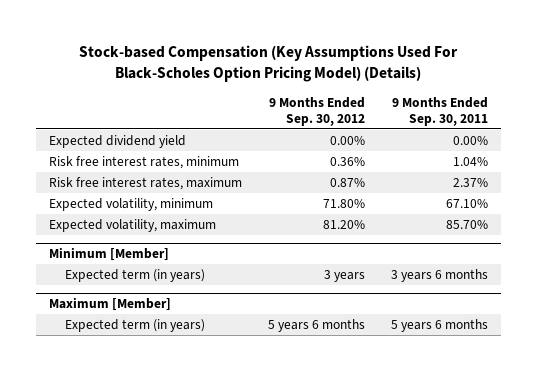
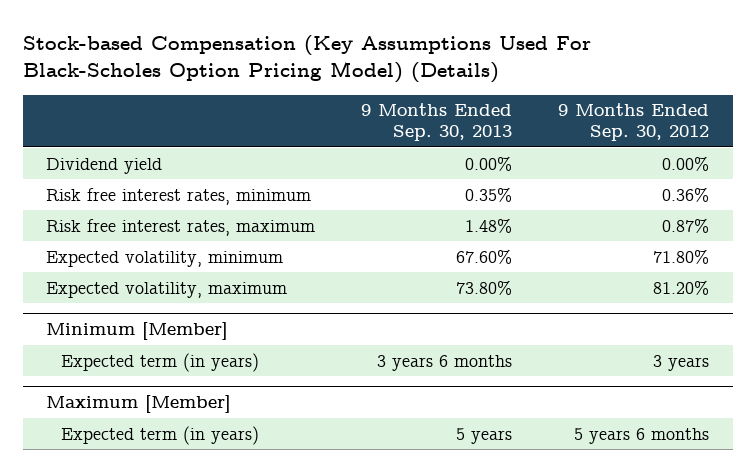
- | 9 Months Ended Sep. 30, 2012 | 9 Months Ended Sep. 30, 2011
+ | 9 Months Ended Sep. 30, 2013 | 9 Months Ended Sep. 30, 2012
- Expected dividend yield | 0.00% | 0.00%
+ Dividend yield | 0.00% | 0.00%

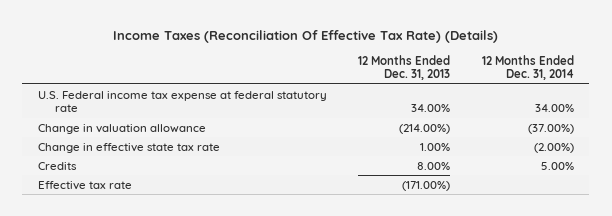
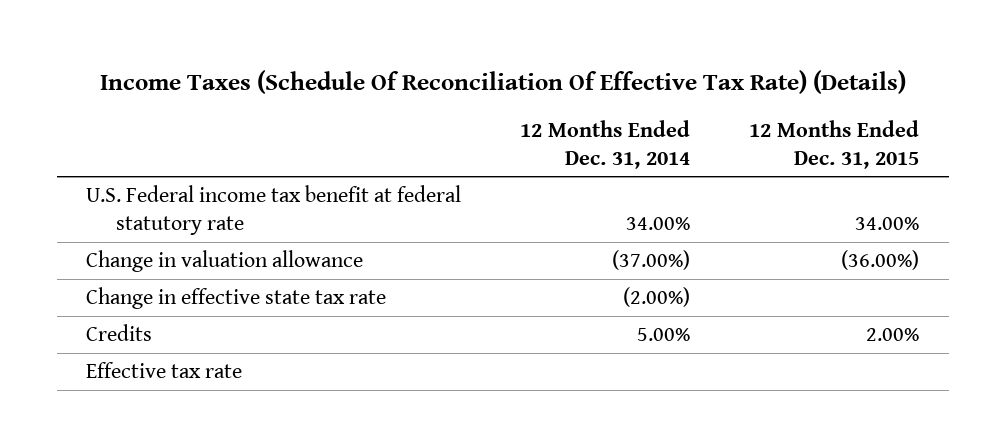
- Income Taxes (Reconciliation Of Effective Tax Rate) (Details)
+ Income Taxes (Schedule Of Reconciliation Of Effective Tax Rate) (Details)
- | 12 Months Ended Dec. 31, 2013 | 12 Months Ended Dec. 31, 2014
+ | 12 Months Ended Dec. 31, 2014 | 12 Months Ended Dec. 31, 2015
- U.S. Federal income tax expense at federal statutory rate | 34.00% | 34.00%
+ U.S. Federal income tax benefit at federal statutory rate | 34.00% | 34.00%

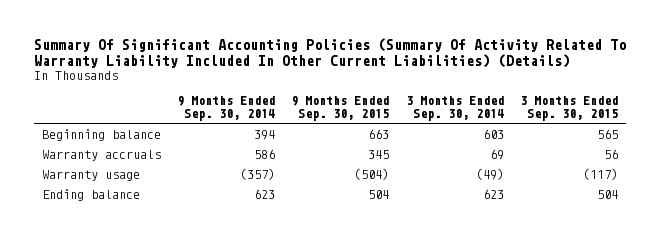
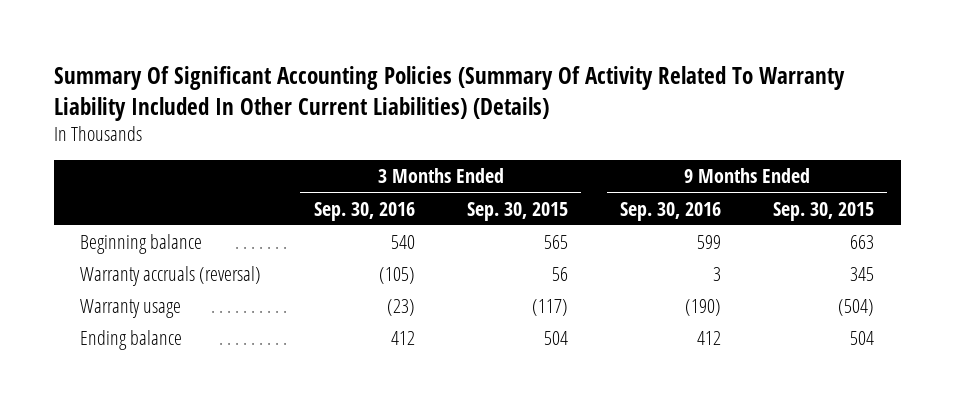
- | 9 Months Ended Sep. 30, 2014 | 9 Months Ended Sep. 30, 2015 | 3 Months Ended Sep. 30, 2014 | 3 Months Ended Sep. 30, 2015
+ | 3 Months Ended Sep. 30, 2016 | 3 Months Ended Sep. 30, 2015 | 9 Months Ended Sep. 30, 2016 | 9 Months Ended Sep. 30, 2015
- Warranty accruals | 586 | 345 | 69 | 56
+ Warranty accruals (reversal) | (105) | 56 | 3 | 345

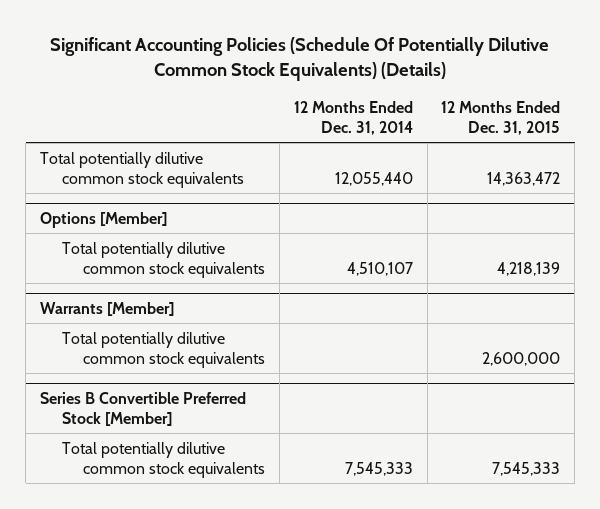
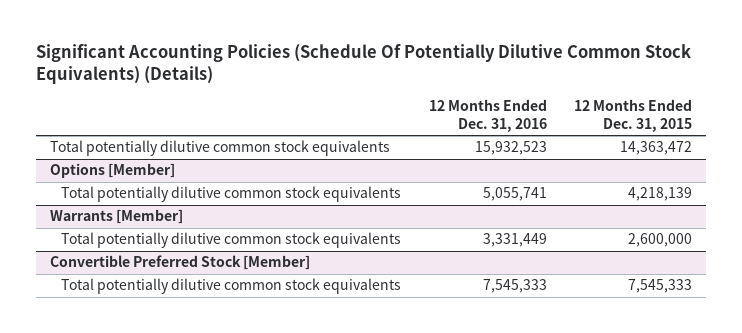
- | 12 Months Ended Dec. 31, 2014 | 12 Months Ended Dec. 31, 2015
+ | 12 Months Ended Dec. 31, 2016 | 12 Months Ended Dec. 31, 2015
- Series B Convertible Preferred Stock [Member]
+ Convertible Preferred Stock [Member]

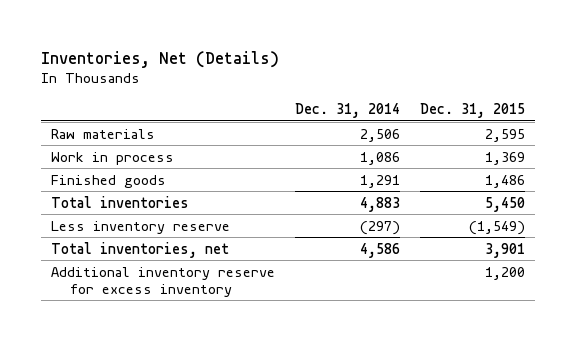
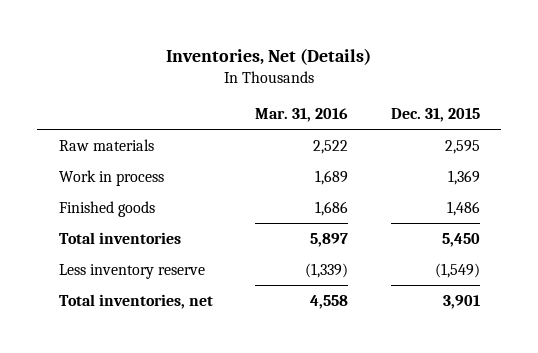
- | Dec. 31, 2014 | Dec. 31, 2015
+ | Mar. 31, 2016 | Dec. 31, 2015
- Additional inventory reserve for excess inventory | | 1,200

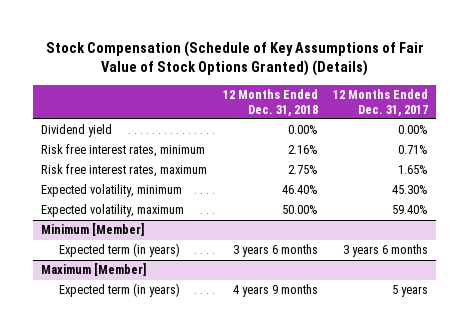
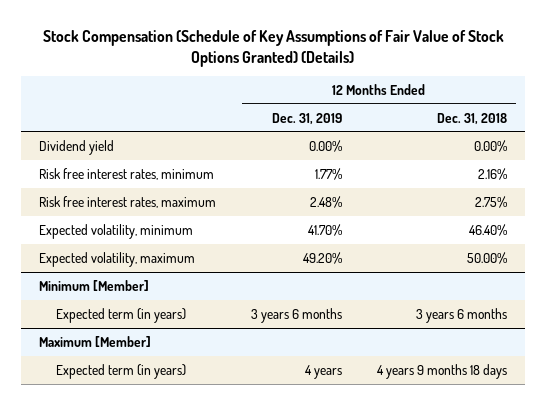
- | 12 Months Ended Dec. 31, 2018 | 12 Months Ended Dec. 31, 2017
+ | 12 Months Ended Dec. 31, 2019 | 12 Months Ended Dec. 31, 2018
@ Maximum [Member]
- Expected term (in years) | 4 years 9 months | 5 years
+ Expected term (in years) | 4 years | 4 years 9 months 18 days

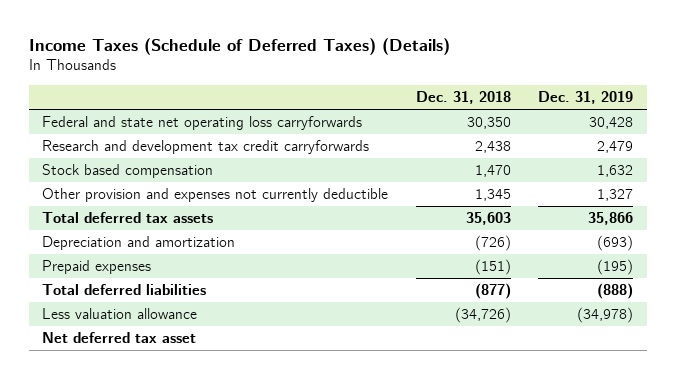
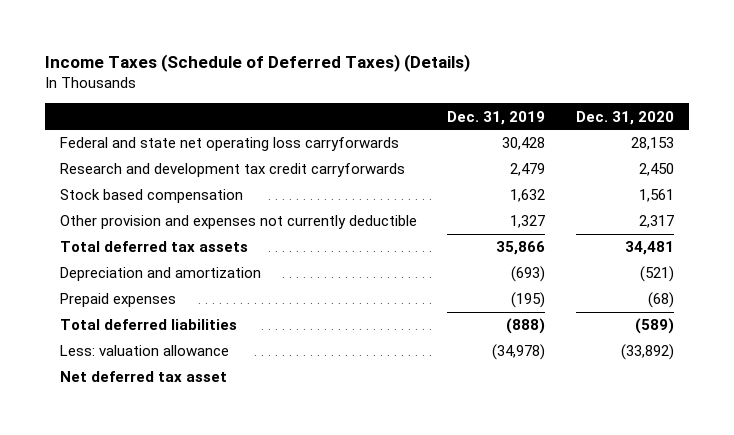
- | Dec. 31, 2018 | Dec. 31, 2019
+ | Dec. 31, 2019 | Dec. 31, 2020
- Less valuation allowance | (34,726) | (34,978)
+ Less: valuation allowance | (34,978) | (33,892)

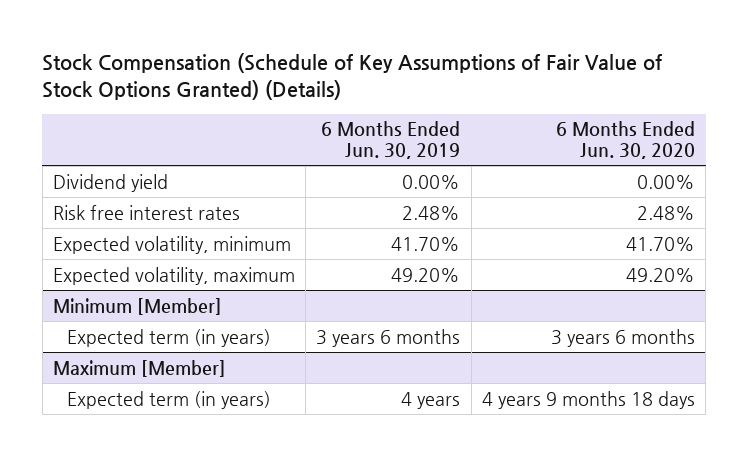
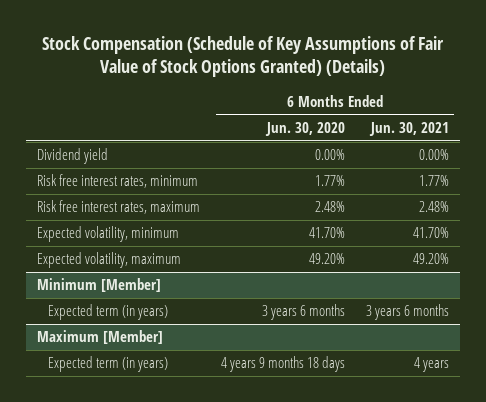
- | 6 Months Ended Jun. 30, 2019 | 6 Months Ended Jun. 30, 2020
+ | 6 Months Ended Jun. 30, 2020 | 6 Months Ended Jun. 30, 2021
- Risk free interest rates | 2.48% | 2.48%
+ Risk free interest rates, minimum | 1.77% | 1.77%
+ Risk free interest rates, maximum | 2.48% | 2.48%

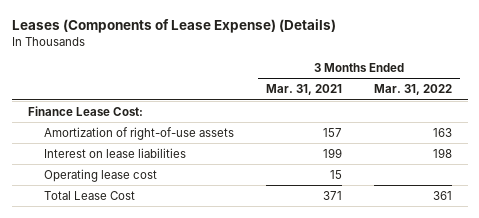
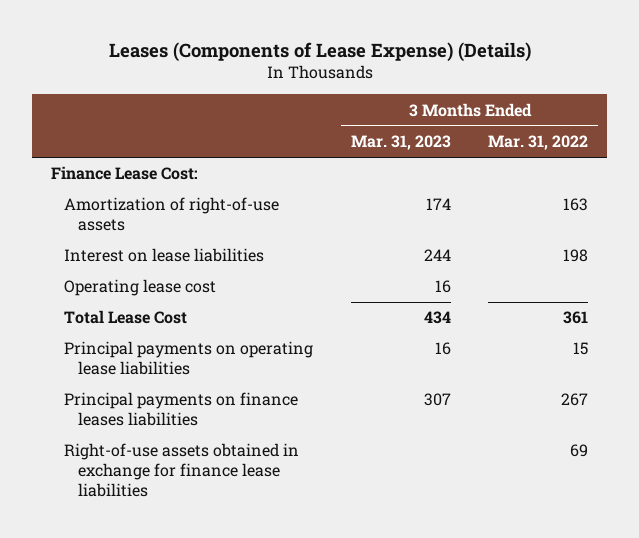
- | 3 Months Ended Mar. 31, 2021 | 3 Months Ended Mar. 31, 2022
+ | 3 Months Ended Mar. 31, 2023 | 3 Months Ended Mar. 31, 2022
+ Principal payments on operating lease liabilities | 16 | 15
+ Principal payments on finance leases liabilities | 307 | 267
+ Right-of-use assets obtained in exchange for finance lease liabilities | | 69

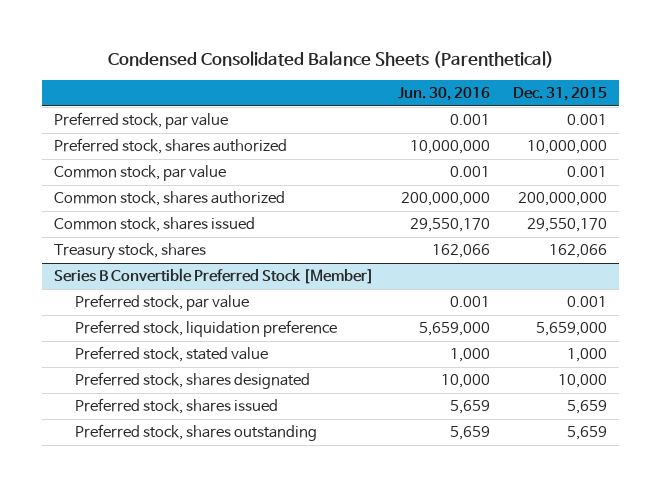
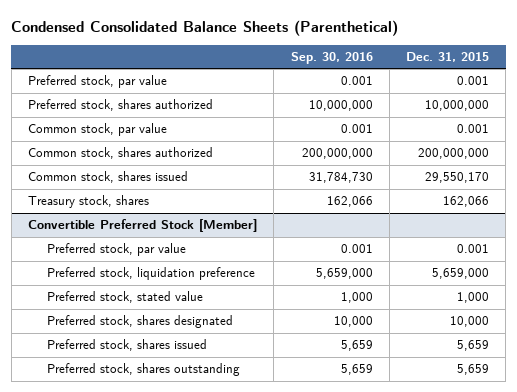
- | Jun. 30, 2016 | Dec. 31, 2015
+ | Sep. 30, 2016 | Dec. 31, 2015
- Series B Convertible Preferred Stock [Member]
+ Convertible Preferred Stock [Member]

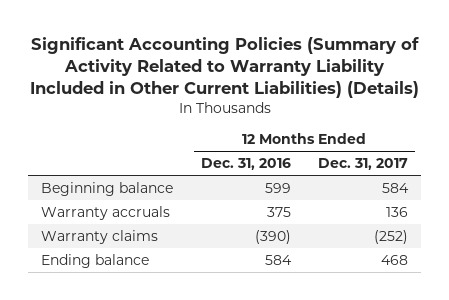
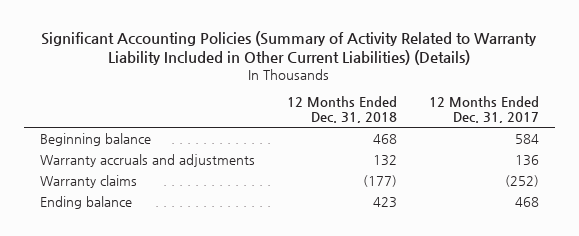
- | 12 Months Ended Dec. 31, 2016 | 12 Months Ended Dec. 31, 2017
+ | 12 Months Ended Dec. 31, 2018 | 12 Months Ended Dec. 31, 2017
- Warranty accruals | 375 | 136
+ Warranty accruals and adjustments | 132 | 136

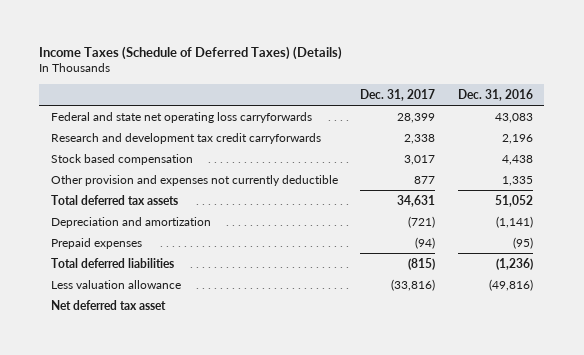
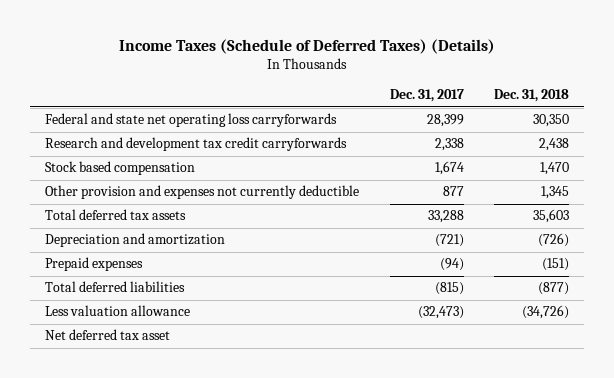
- | Dec. 31, 2017 | Dec. 31, 2016
+ | Dec. 31, 2017 | Dec. 31, 2018
- Stock based compensation | 3,017 | 4,438
+ Stock based compensation | 1,674 | 1,470
- Total deferred tax assets | 34,631 | 51,052
+ Total deferred tax assets | 33,288 | 35,603
- Less valuation allowance | (33,816) | (49,816)
+ Less valuation allowance | (32,473) | (34,726)

